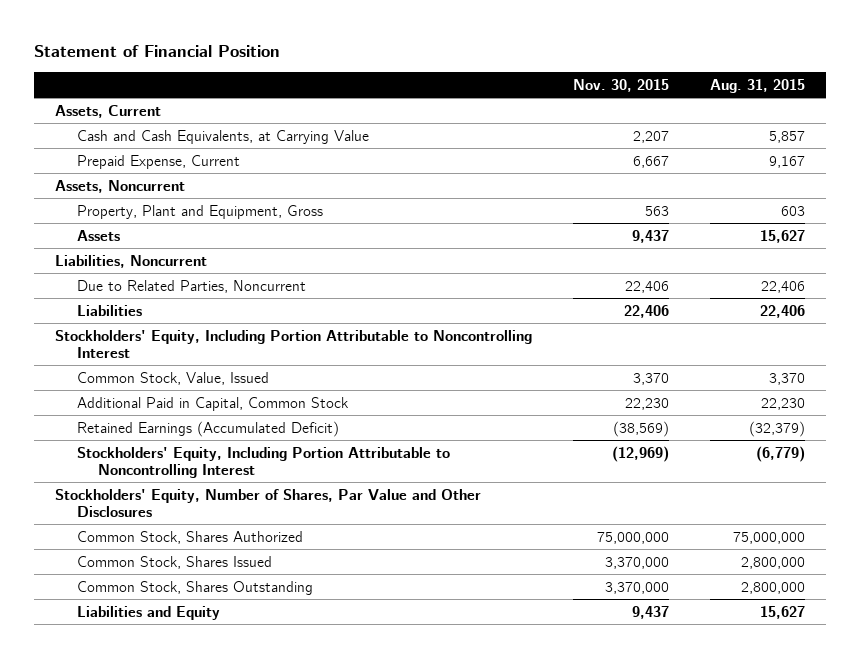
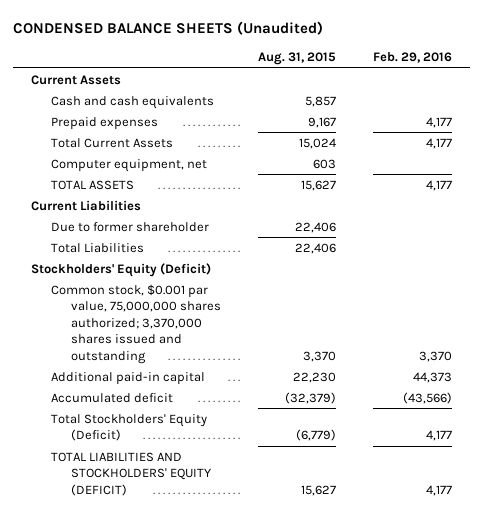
- Statement of Financial Position
+ CONDENSED BALANCE SHEETS (Unaudited)
- | Nov. 30, 2015 | Aug. 31, 2015
+ | Aug. 31, 2015 | Feb. 29, 2016
- Assets, Current
- Cash and Cash Equivalents, at Carrying Value | 2,207 | 5,857
- Prepaid Expense, Current | 6,667 | 9,167
- Assets, Noncurrent
- Property, Plant and Equipment, Gross | 563 | 603
- Assets | 9,437 | 15,627
- Liabilities, Noncurrent
- Due to Related Parties, Noncurrent | 22,406 | 22,406
- Liabilities | 22,406 | 22,406
- Stockholders' Equity, Including Portion Attributable to Noncontrolling Interest
- Common Stock, Value, Issued | 3,370 | 3,370
- Additional Paid in Capital, Common Stock | 22,230 | 22,230
- Retained Earnings (Accumulated Deficit) | (38,569) | (32,379)
- Stockholders' Equity, Including Portion Attributable to Noncontrolling Interest | (12,969) | (6,779)
- Stockholders' Equity, Number of Shares, Par Value and Other Disclosures
- Common Stock, Shares Authorized | 75,000,000 | 75,000,000
- Common Stock, Shares Issued | 3,370,000 | 2,800,000
- Common Stock, Shares Outstanding | 3,370,000 | 2,800,000
- Liabilities and Equity | 9,437 | 15,627
+ Current Assets
+ Cash and cash equivalents | 5,857 |
+ Prepaid expenses | 9,167 | 4,177
+ Total Current Assets | 15,024 | 4,177
+ Computer equipment, net | 603 |
+ TOTAL ASSETS | 15,627 | 4,177
+ Current Liabilities
+ Due to former shareholder | 22,406 |
+ Total Liabilities | 22,406 |
+ Stockholders' Equity (Deficit)
+ Common stock, $0.001 par value, 75,000,000 shares authorized; 3,370,000 shares issued and outstanding | 3,370 | 3,370
+ Additional paid-in capital | 22,230 | 44,373
+ Accumulated deficit | (32,379) | (43,566)
+ Total Stockholders' Equity (Deficit) | (6,779) | 4,177
+ TOTAL LIABILITIES AND STOCKHOLDERS' EQUITY (DEFICIT) | 15,627 | 4,177

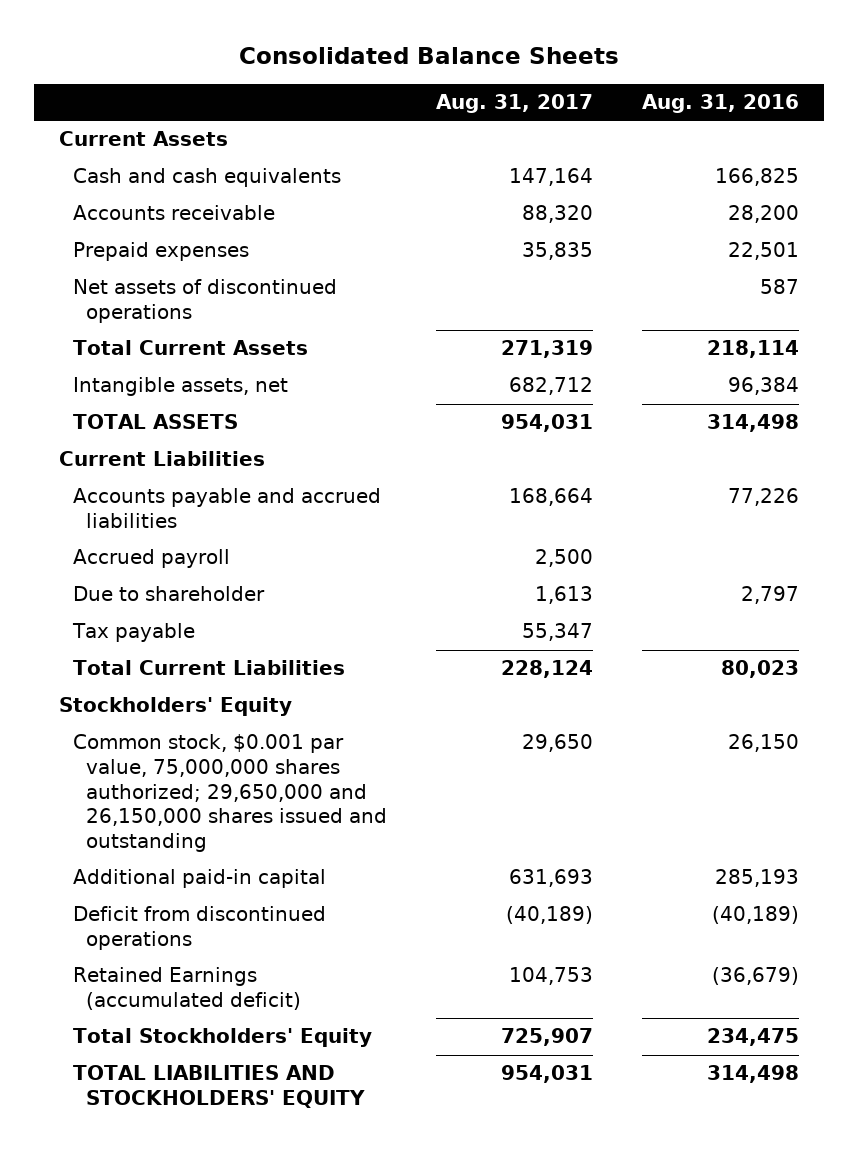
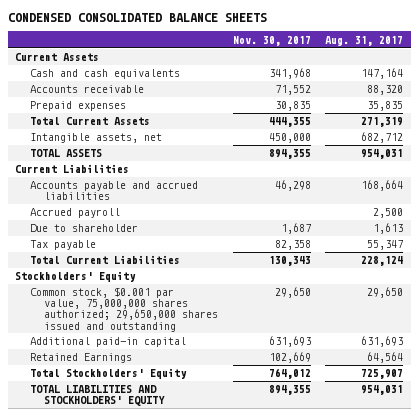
- Consolidated Balance Sheets
+ CONDENSED CONSOLIDATED BALANCE SHEETS
- | Aug. 31, 2017 | Aug. 31, 2016
+ | Nov. 30, 2017 | Aug. 31, 2017
- Net assets of discontinued operations | | 587
- Common stock, $0.001 par value, 75,000,000 shares authorized; 29,650,000 and 26,150,000 shares issued and outstanding | 29,650 | 26,150
+ Common stock, $0.001 par value, 75,000,000 shares authorized; 29,650,000 shares issued and outstanding | 29,650 | 29,650
- Deficit from discontinued operations | (40,189) | (40,189)
- Retained Earnings (accumulated deficit) | 104,753 | (36,679)
+ Retained Earnings | 102,669 | 64,564

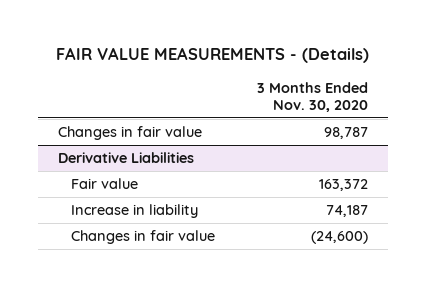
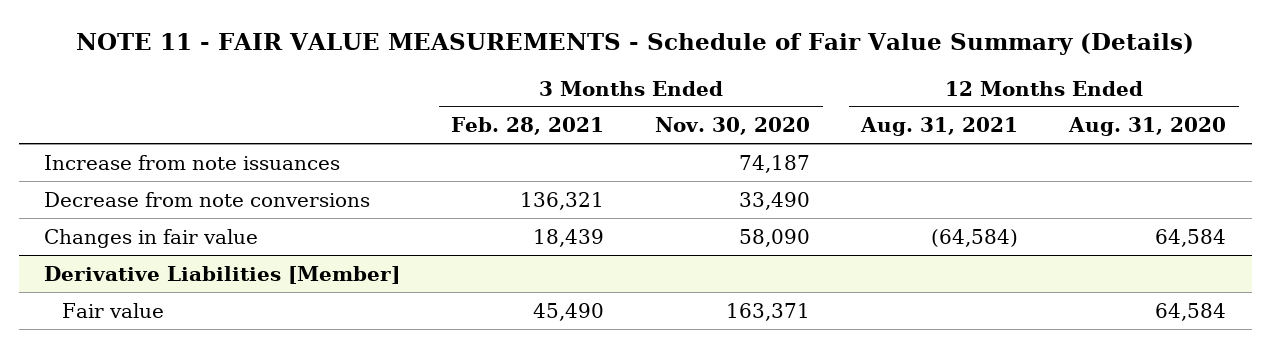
- FAIR VALUE MEASUREMENTS - (Details)
+ NOTE 11 - FAIR VALUE MEASUREMENTS - Schedule of Fair Value Summary (Details)
- | 3 Months Ended Nov. 30, 2020
+ | 3 Months Ended Feb. 28, 2021 | 3 Months Ended Nov. 30, 2020 | 12 Months Ended Aug. 31, 2021 | 12 Months Ended Aug. 31, 2020
- Changes in fair value | 98,787
- Derivative Liabilities
- Fair value | 163,372
- Increase in liability | 74,187
- Changes in fair value | (24,600)
+ Increase from note issuances | | 74,187 | |
+ Decrease from note conversions | 136,321 | 33,490 | |
+ Changes in fair value | 18,439 | 58,090 | (64,584) | 64,584
+ Derivative Liabilities [Member]
+ Fair value | 45,490 | 163,371 | | 64,584

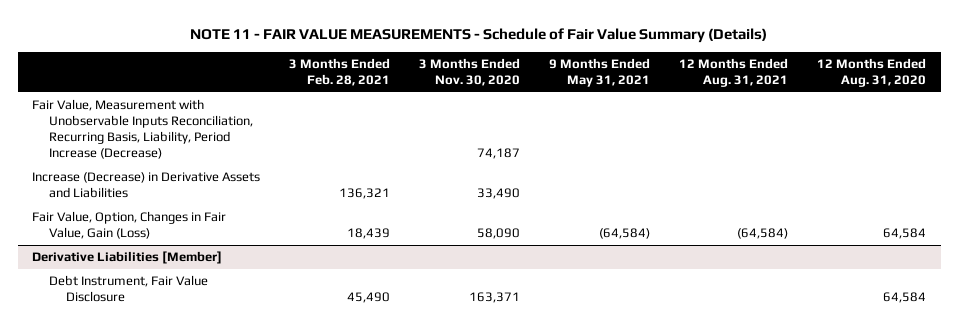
- | 3 Months Ended Feb. 28, 2021 | 3 Months Ended Nov. 30, 2020 | 12 Months Ended Aug. 31, 2021 | 12 Months Ended Aug. 31, 2020
+ | 3 Months Ended Feb. 28, 2021 | 3 Months Ended Nov. 30, 2020 | 9 Months Ended May 31, 2021 | 12 Months Ended Aug. 31, 2021 | 12 Months Ended Aug. 31, 2020
- Increase from note issuances | | 74,187 | |
- Decrease from note conversions | 136,321 | 33,490 | |
- Changes in fair value | 18,439 | 58,090 | (64,584) | 64,584
+ Fair Value, Measurement with Unobservable Inputs Reconciliation, Recurring Basis, Liability, Period Increase (Decrease) | | 74,187 | | |
+ Increase (Decrease) in Derivative Assets and Liabilities | 136,321 | 33,490 | | |
+ Fair Value, Option, Changes in Fair Value, Gain (Loss) | 18,439 | 58,090 | (64,584) | (64,584) | 64,584
@ Derivative Liabilities [Member]
- Fair value | 45,490 | 163,371 | | 64,584
+ Debt Instrument, Fair Value Disclosure | 45,490 | 163,371 | | | 64,584

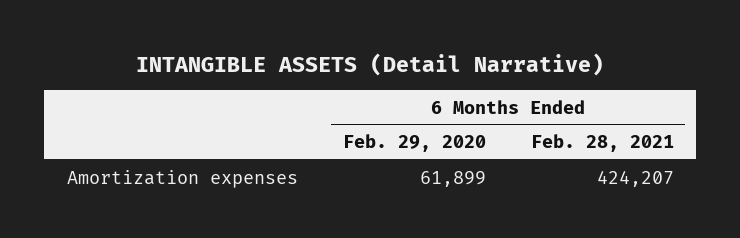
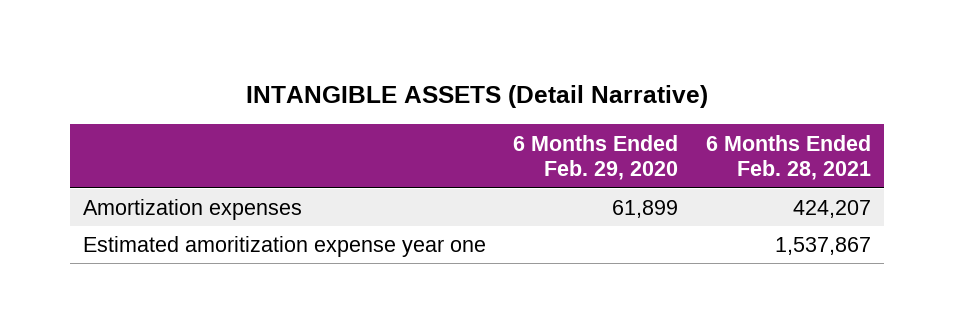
+ Estimated amoritization expense year one | | 1,537,867

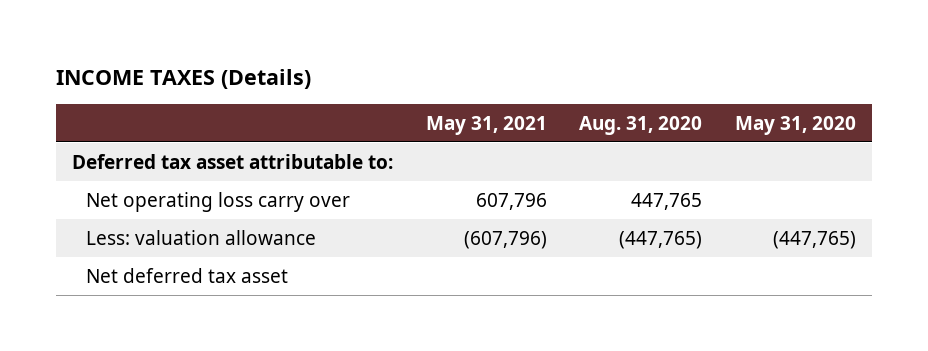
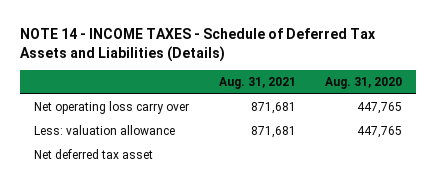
- INCOME TAXES (Details)
+ NOTE 14 - INCOME TAXES - Schedule of Deferred Tax Assets and Liabilities (Details)
- | May 31, 2021 | Aug. 31, 2020 | May 31, 2020
+ | Aug. 31, 2021 | Aug. 31, 2020
- Deferred tax asset attributable to:
- Less: valuation allowance | (607,796) | (447,765) | (447,765)
+ Less: valuation allowance | 871,681 | 447,765

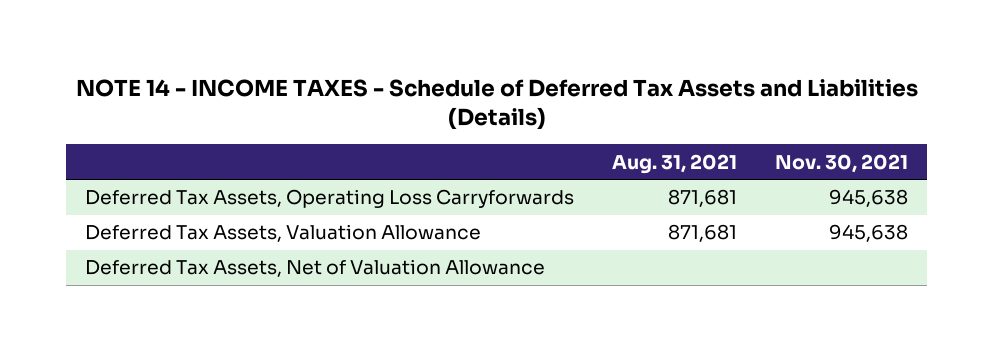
- | Aug. 31, 2021 | Aug. 31, 2020
+ | Aug. 31, 2021 | Nov. 30, 2021
- Net operating loss carry over | 871,681 | 447,765
- Less: valuation allowance | 871,681 | 447,765
- Net deferred tax asset
+ Deferred Tax Assets, Operating Loss Carryforwards | 871,681 | 945,638
+ Deferred Tax Assets, Valuation Allowance | 871,681 | 945,638
+ Deferred Tax Assets, Net of Valuation Allowance

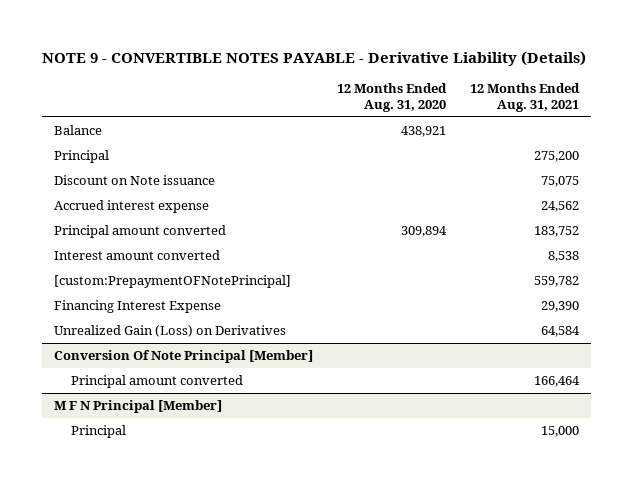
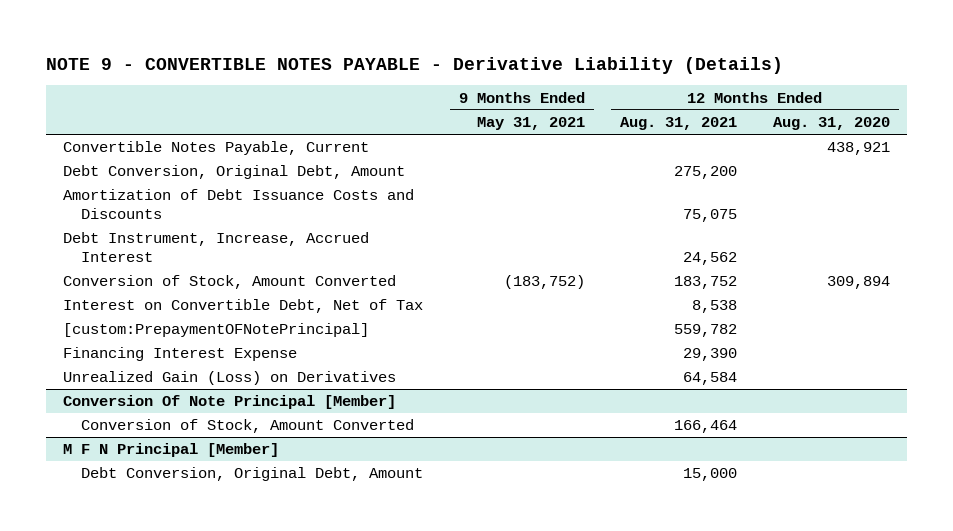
- | 12 Months Ended Aug. 31, 2020 | 12 Months Ended Aug. 31, 2021
+ | 9 Months Ended May 31, 2021 | 12 Months Ended Aug. 31, 2021 | 12 Months Ended Aug. 31, 2020
- Balance | 438,921 |
- Principal | | 275,200
- Discount on Note issuance | | 75,075
- Accrued interest expense | | 24,562
- Principal amount converted | 309,894 | 183,752
- Interest amount converted | | 8,538
+ Convertible Notes Payable, Current | | | 438,921
+ Debt Conversion, Original Debt, Amount | | 275,200 |
+ Amortization of Debt Issuance Costs and Discounts | | 75,075 |
+ Debt Instrument, Increase, Accrued Interest | | 24,562 |
+ Conversion of Stock, Amount Converted | (183,752) | 183,752 | 309,894
+ Interest on Convertible Debt, Net of Tax | | 8,538 |
@ Conversion Of Note Principal [Member]
- Principal amount converted | | 166,464
+ Conversion of Stock, Amount Converted | | 166,464 |
@ M F N Principal [Member]
- Principal | | 15,000
+ Debt Conversion, Original Debt, Amount | | 15,000 |

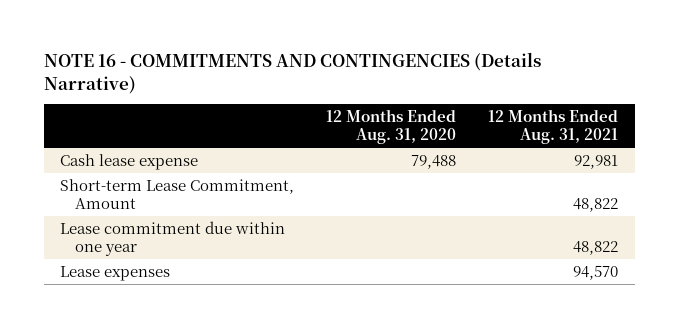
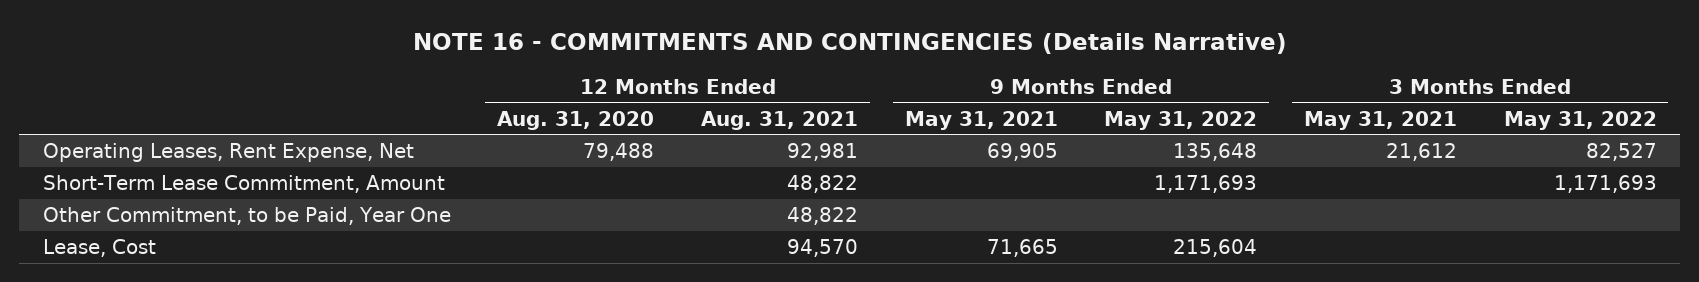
- | 12 Months Ended Aug. 31, 2020 | 12 Months Ended Aug. 31, 2021
+ | 12 Months Ended Aug. 31, 2020 | 12 Months Ended Aug. 31, 2021 | 9 Months Ended May 31, 2021 | 9 Months Ended May 31, 2022 | 3 Months Ended May 31, 2021 | 3 Months Ended May 31, 2022
- Cash lease expense | 79,488 | 92,981
- Short-term Lease Commitment, Amount | | 48,822
- Lease commitment due within one year | | 48,822
- Lease expenses | | 94,570
+ Operating Leases, Rent Expense, Net | 79,488 | 92,981 | 69,905 | 135,648 | 21,612 | 82,527
+ Short-Term Lease Commitment, Amount | | 48,822 | | 1,171,693 | | 1,171,693
+ Other Commitment, to be Paid, Year One | | 48,822 | | | |
+ Lease, Cost | | 94,570 | 71,665 | 215,604 | |

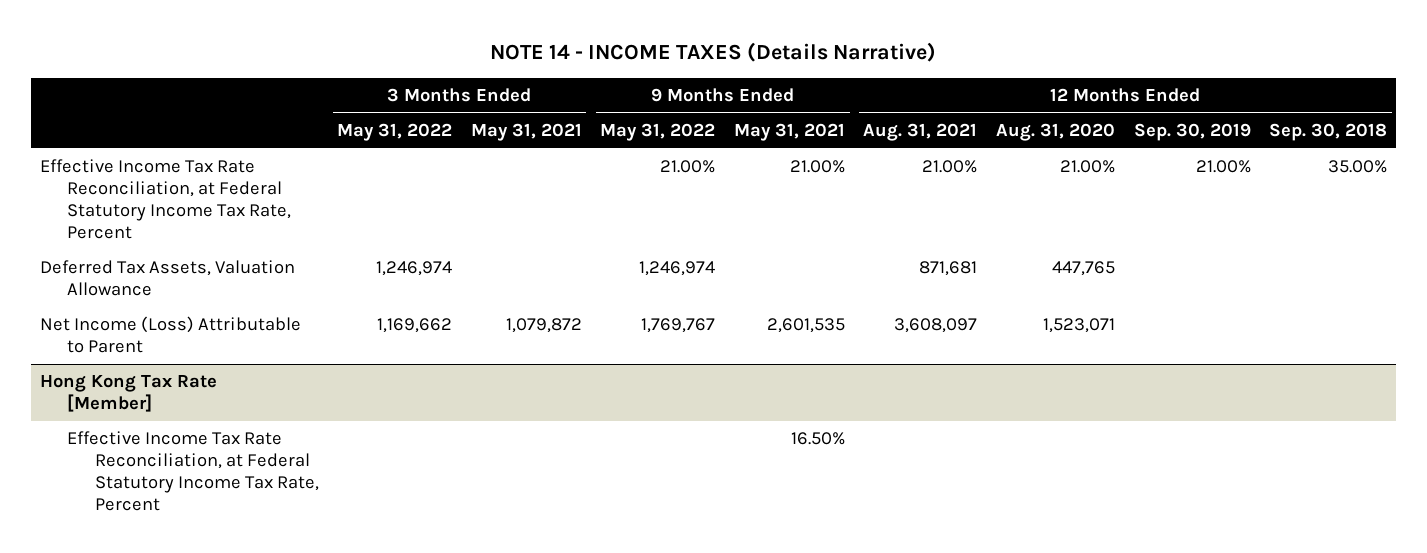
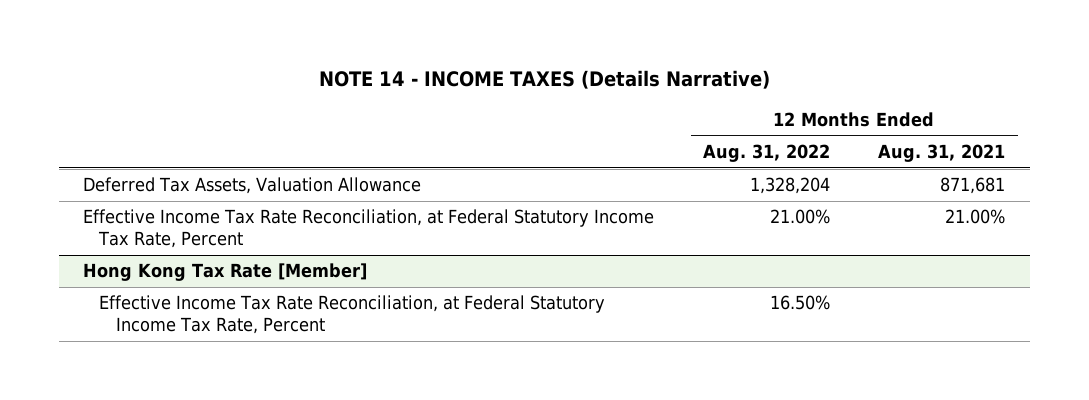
- | 3 Months Ended May 31, 2022 | 3 Months Ended May 31, 2021 | 9 Months Ended May 31, 2022 | 9 Months Ended May 31, 2021 | 12 Months Ended Aug. 31, 2021 | 12 Months Ended Aug. 31, 2020 | 12 Months Ended Sep. 30, 2019 | 12 Months Ended Sep. 30, 2018
+ | 12 Months Ended Aug. 31, 2022 | 12 Months Ended Aug. 31, 2021
- Net Income (Loss) Attributable to Parent | 1,169,662 | 1,079,872 | 1,769,767 | 2,601,535 | 3,608,097 | 1,523,071 | |
moved down: Effective Income Tax Rate Reconciliation, at Federal Statutory Income Tax Rate, Percent | 21.00% | 21.00%

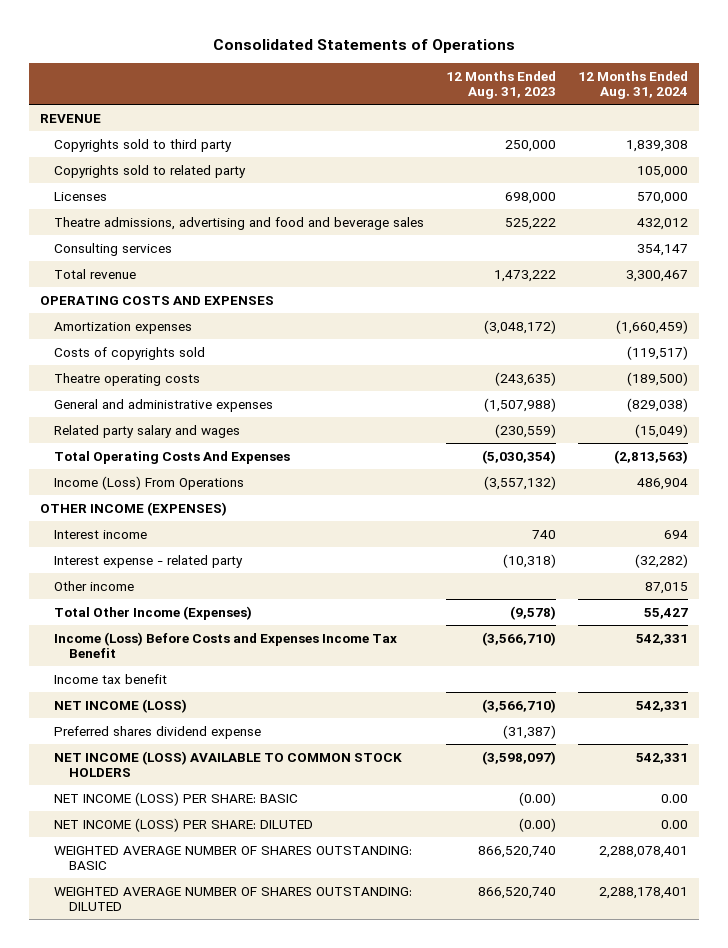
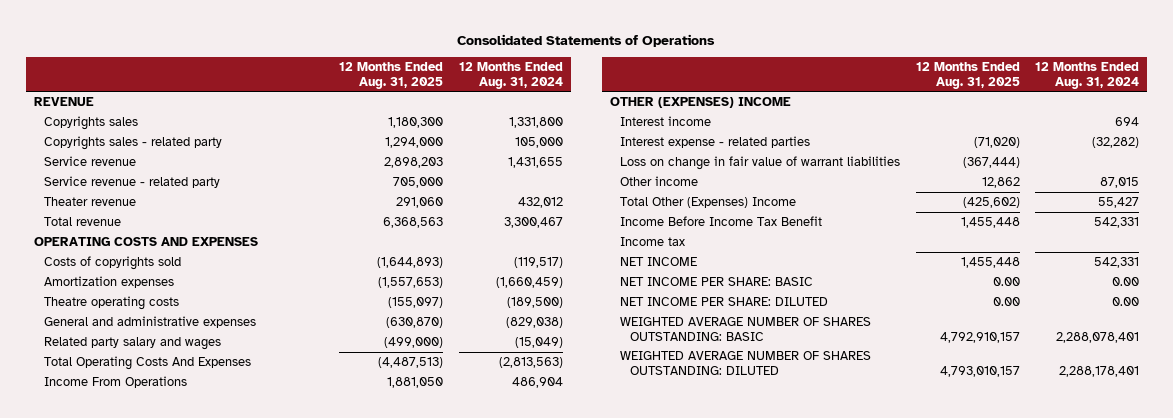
- | 12 Months Ended Aug. 31, 2023 | 12 Months Ended Aug. 31, 2024
+ | 12 Months Ended Aug. 31, 2025 | 12 Months Ended Aug. 31, 2024
- Copyrights sold to third party | 250,000 | 1,839,308
- Copyrights sold to related party | | 105,000
- Licenses | 698,000 | 570,000
- Theatre admissions, advertising and food and beverage sales | 525,222 | 432,012
- Consulting services | | 354,147
+ Copyrights sales | 1,180,300 | 1,331,800
+ Copyrights sales - related party | 1,294,000 | 105,000
+ Service revenue | 2,898,203 | 1,431,655
+ Service revenue - related party | 705,000 |
+ Theater revenue | 291,060 | 432,012
moved down: Amortization expenses | (1,557,653) | (1,660,459)
- Income (Loss) From Operations | (3,557,132) | 486,904
- OTHER INCOME (EXPENSES)
+ Income From Operations | 1,881,050 | 486,904
+ OTHER (EXPENSES) INCOME
- Interest expense - related party | (10,318) | (32,282)
+ Interest expense - related parties | (71,020) | (32,282)
+ Loss on change in fair value of warrant liabilities | (367,444) |
- Total Other Income (Expenses) | (9,578) | 55,427
- Income (Loss) Before Costs and Expenses Income Tax Benefit | (3,566,710) | 542,331
- Income tax benefit
- NET INCOME (LOSS) | (3,566,710) | 542,331
- Preferred shares dividend expense | (31,387) |
- NET INCOME (LOSS) AVAILABLE TO COMMON STOCK HOLDERS | (3,598,097) | 542,331
- NET INCOME (LOSS) PER SHARE: BASIC | (0.00) | 0.00
- NET INCOME (LOSS) PER SHARE: DILUTED | (0.00) | 0.00
+ Total Other (Expenses) Income | (425,602) | 55,427
+ Income Before Income Tax Benefit | 1,455,448 | 542,331
+ Income tax
+ NET INCOME | 1,455,448 | 542,331
+ NET INCOME PER SHARE: BASIC | 0.00 | 0.00
+ NET INCOME PER SHARE: DILUTED | 0.00 | 0.00

